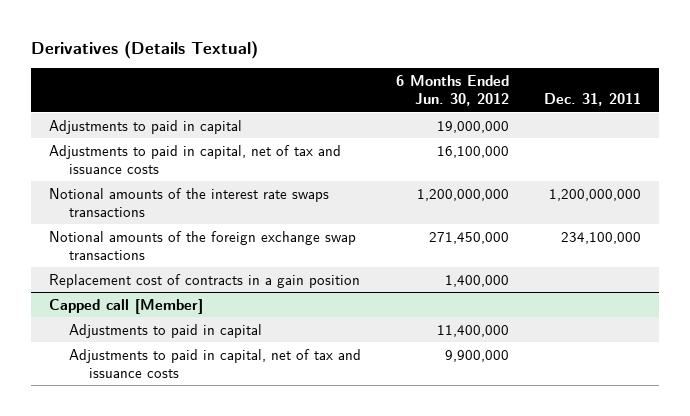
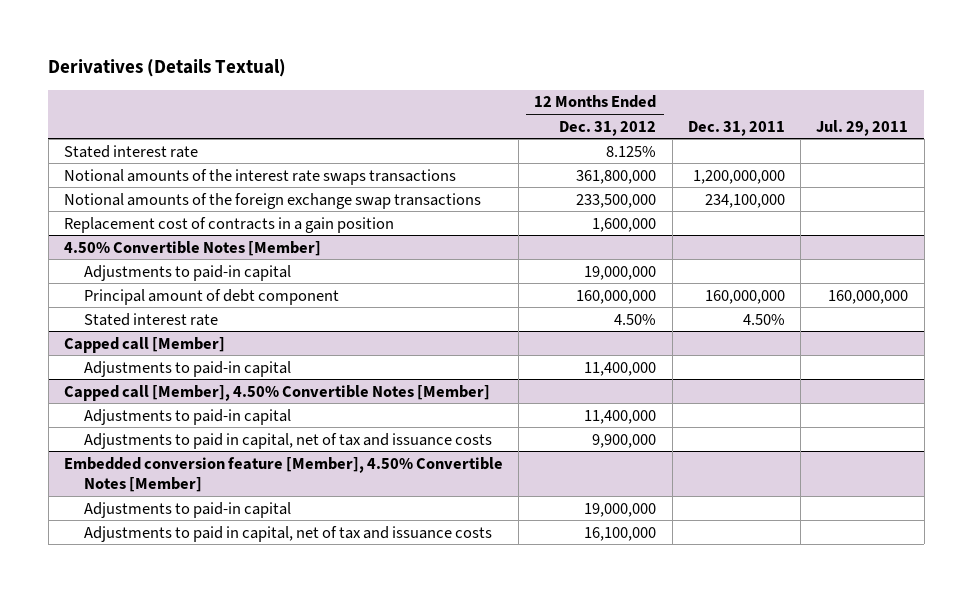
- | 6 Months Ended Jun. 30, 2012 | Dec. 31, 2011
+ | 12 Months Ended Dec. 31, 2012 | Dec. 31, 2011 | Jul. 29, 2011
- Adjustments to paid in capital | 19,000,000 |
- Adjustments to paid in capital, net of tax and issuance costs | 16,100,000 |
+ Stated interest rate | 8.125% | |
+ 4.50% Convertible Notes [Member]
+ Adjustments to paid-in capital | 19,000,000 | |
+ Principal amount of debt component | 160,000,000 | 160,000,000 | 160,000,000
+ Stated interest rate | 4.50% | 4.50% |
@ Capped call [Member]
- Adjustments to paid in capital | 11,400,000 |
- Adjustments to paid in capital, net of tax and issuance costs | 9,900,000 |
+ Adjustments to paid-in capital | 11,400,000 | |
+ Capped call [Member], 4.50% Convertible Notes [Member]
+ Adjustments to paid-in capital | 11,400,000 | |
+ Adjustments to paid in capital, net of tax and issuance costs | 9,900,000 | |
+ Embedded conversion feature [Member], 4.50% Convertible Notes [Member]
+ Adjustments to paid-in capital | 19,000,000 | |
+ Adjustments to paid in capital, net of tax and issuance costs | 16,100,000 | |

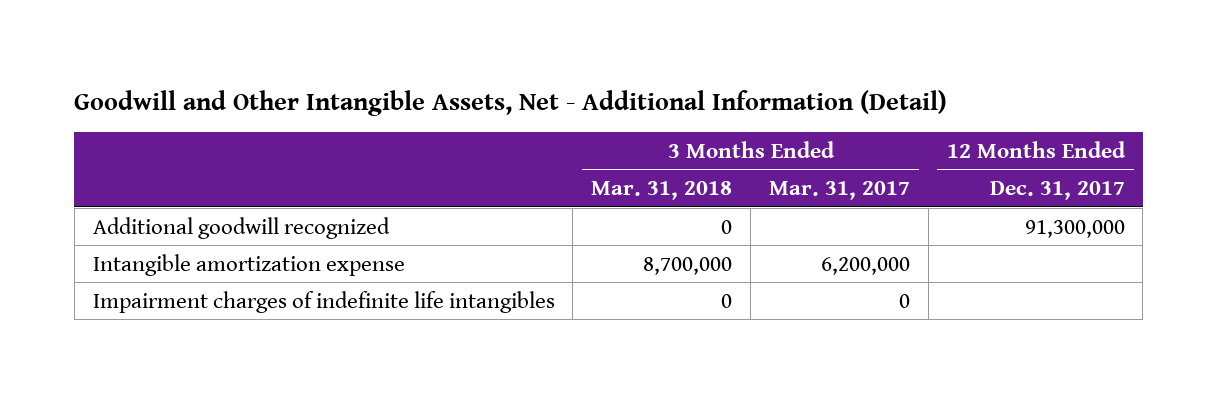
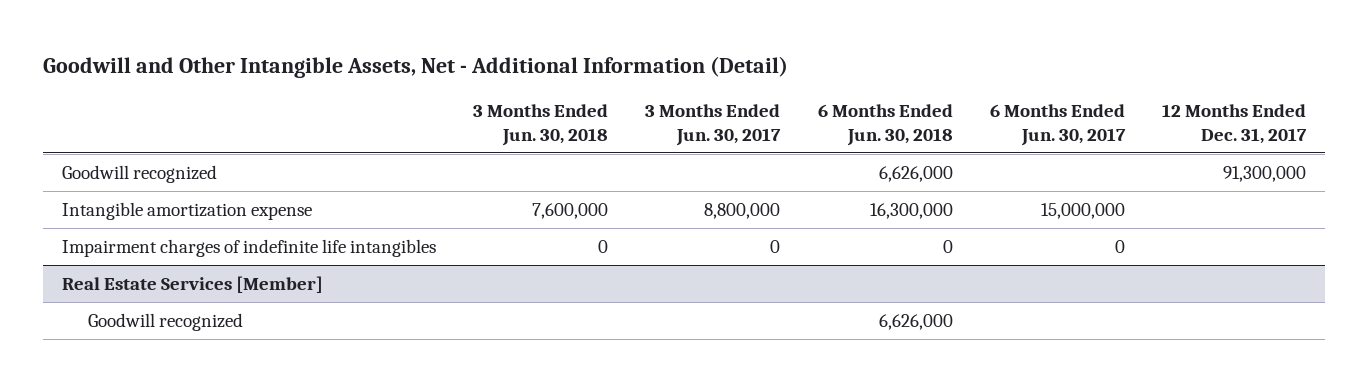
- | 3 Months Ended Mar. 31, 2018 | 3 Months Ended Mar. 31, 2017 | 12 Months Ended Dec. 31, 2017
+ | 3 Months Ended Jun. 30, 2018 | 3 Months Ended Jun. 30, 2017 | 6 Months Ended Jun. 30, 2018 | 6 Months Ended Jun. 30, 2017 | 12 Months Ended Dec. 31, 2017
- Additional goodwill recognized | 0 | | 91,300,000
+ Goodwill recognized | | | 6,626,000 | | 91,300,000
+ Real Estate Services [Member]
+ Goodwill recognized | | | 6,626,000 | |

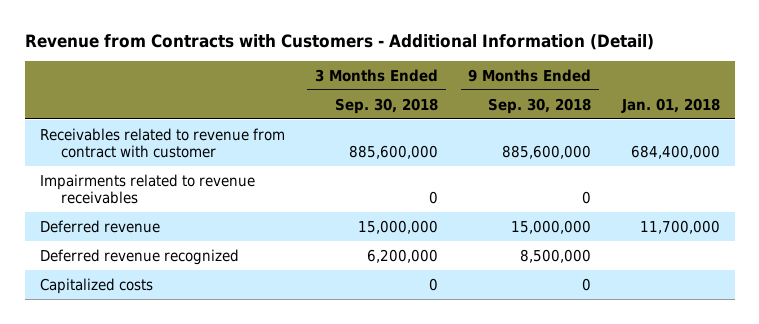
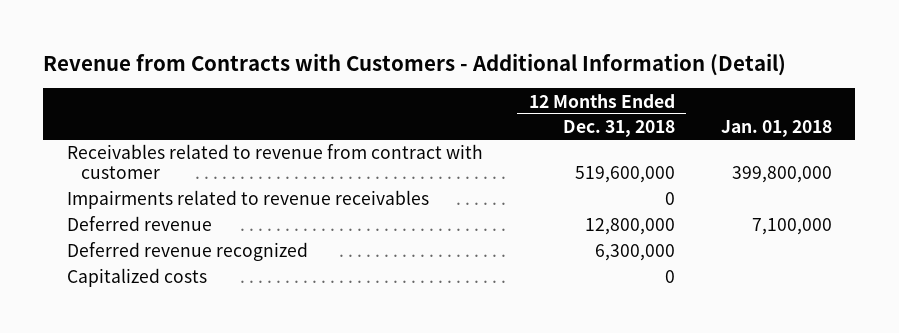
- | 3 Months Ended Sep. 30, 2018 | 9 Months Ended Sep. 30, 2018 | Jan. 01, 2018
+ | 12 Months Ended Dec. 31, 2018 | Jan. 01, 2018
- Receivables related to revenue from contract with customer | 885,600,000 | 885,600,000 | 684,400,000
+ Receivables related to revenue from contract with customer | 519,600,000 | 399,800,000
- Deferred revenue | 15,000,000 | 15,000,000 | 11,700,000
+ Deferred revenue | 12,800,000 | 7,100,000

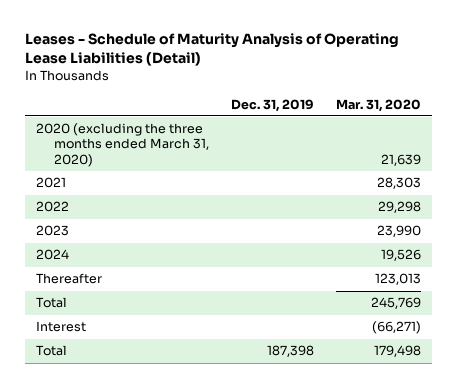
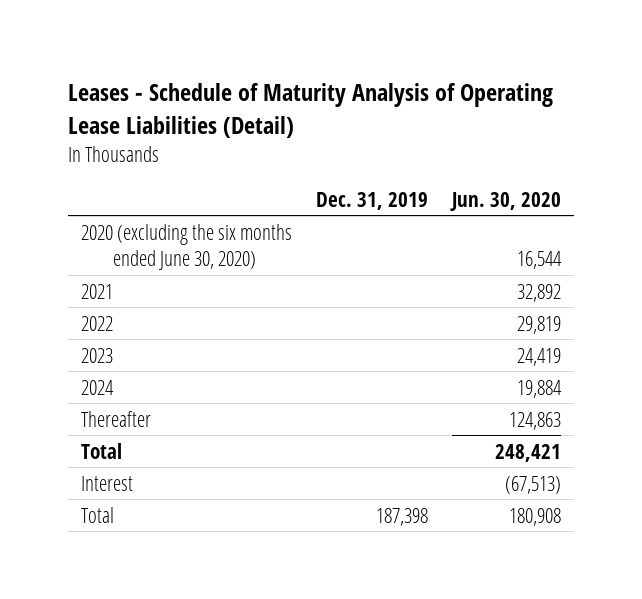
- | Dec. 31, 2019 | Mar. 31, 2020
+ | Dec. 31, 2019 | Jun. 30, 2020
- 2020 (excluding the three months ended March 31, 2020) | | 21,639
+ 2020 (excluding the six months ended June 30, 2020) | | 16,544

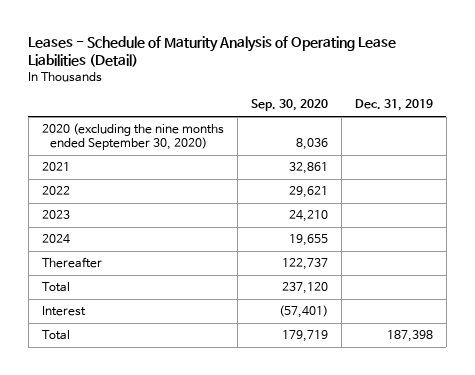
- | Dec. 31, 2019 | Jun. 30, 2020
+ | Sep. 30, 2020 | Dec. 31, 2019
- 2020 (excluding the six months ended June 30, 2020) | | 16,544
+ 2020 (excluding the nine months ended September 30, 2020) | 8,036 |

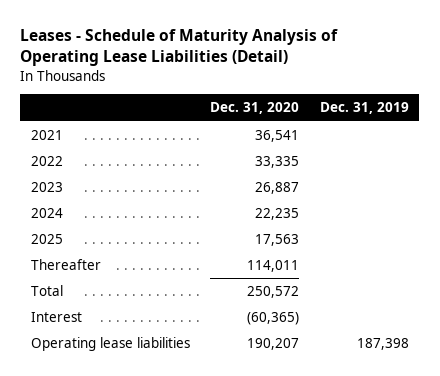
- | Sep. 30, 2020 | Dec. 31, 2019
+ | Dec. 31, 2020 | Dec. 31, 2019
- 2020 (excluding the nine months ended September 30, 2020) | 8,036 |
+ 2025 | 17,563 |
- Total | 179,719 | 187,398
+ Operating lease liabilities | 190,207 | 187,398

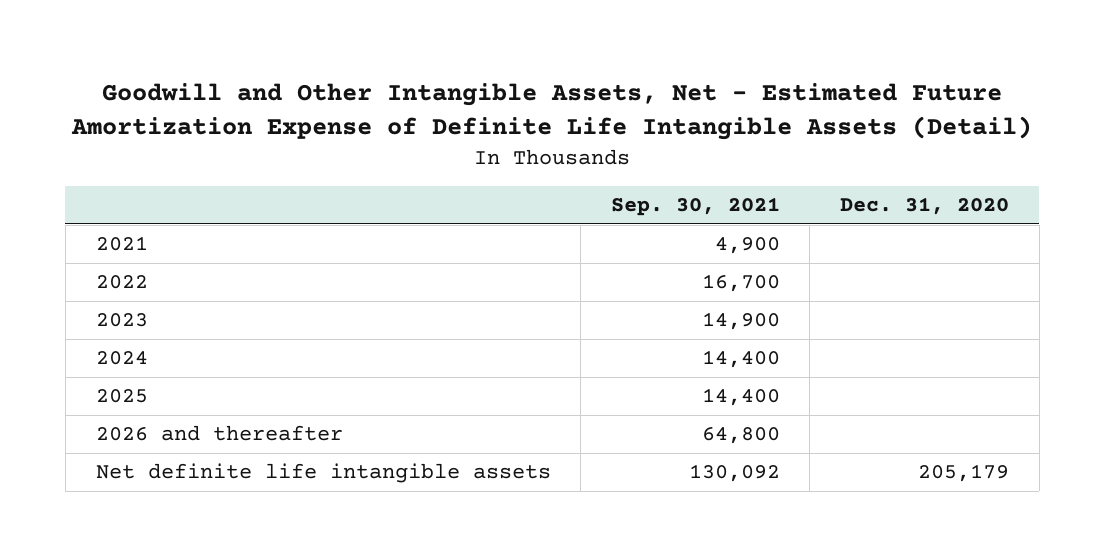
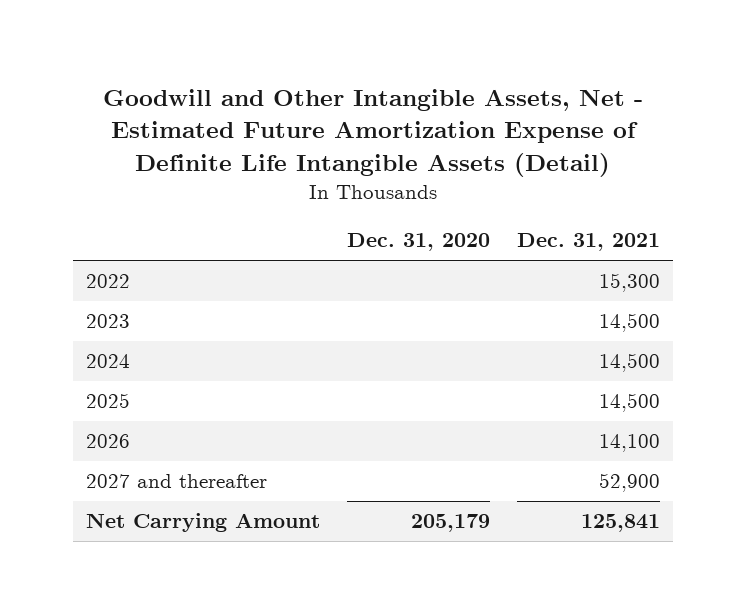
- | Sep. 30, 2021 | Dec. 31, 2020
+ | Dec. 31, 2020 | Dec. 31, 2021
- 2021 | 4,900 |
- 2026 and thereafter | 64,800 |
- Net definite life intangible assets | 130,092 | 205,179
+ 2026 | | 14,100
+ 2027 and thereafter | | 52,900
+ Net Carrying Amount | 205,179 | 125,841

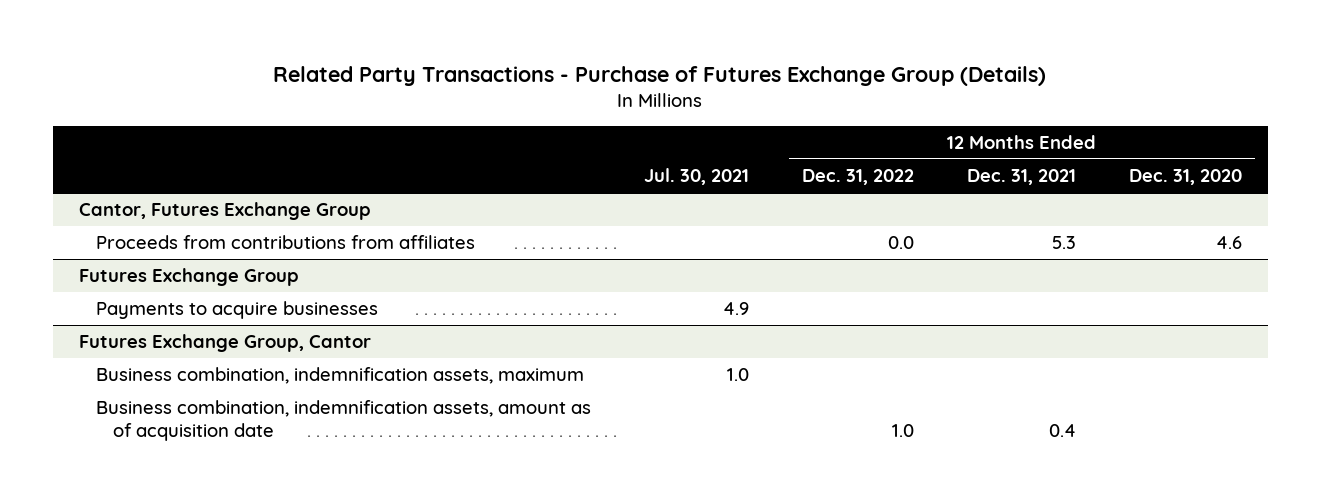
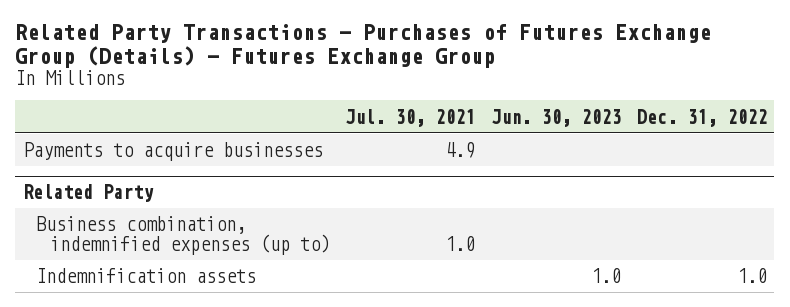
- Related Party Transactions - Purchase of Futures Exchange Group (Details)
+ Related Party Transactions - Purchases of Futures Exchange Group (Details) - Futures Exchange Group
- | Jul. 30, 2021 | 12 Months Ended Dec. 31, 2022 | 12 Months Ended Dec. 31, 2021 | 12 Months Ended Dec. 31, 2020
+ | Jul. 30, 2021 | Jun. 30, 2023 | Dec. 31, 2022
- Cantor, Futures Exchange Group
- Proceeds from contributions from affiliates | | 0.0 | 5.3 | 4.6
- Futures Exchange Group
- Payments to acquire businesses | 4.9 | | |
- Futures Exchange Group, Cantor
- Business combination, indemnification assets, maximum | 1.0 | | |
- Business combination, indemnification assets, amount as of acquisition date | | 1.0 | 0.4 |
+ Payments to acquire businesses | 4.9 | |
+ Related Party
+ Business combination, indemnified expenses (up to) | 1.0 | |
+ Indemnification assets | | 1.0 | 1.0

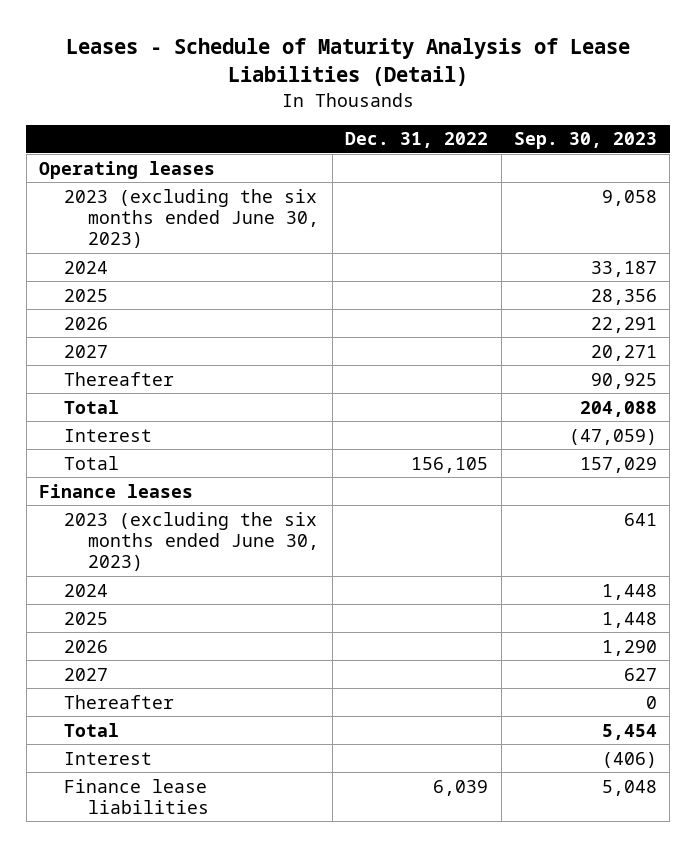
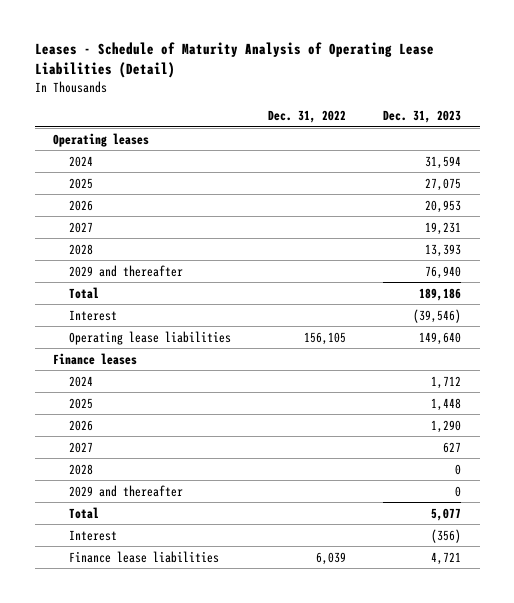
- Leases - Schedule of Maturity Analysis of Lease Liabilities (Detail)
+ Leases - Schedule of Maturity Analysis of Operating Lease Liabilities (Detail)
- | Dec. 31, 2022 | Sep. 30, 2023
+ | Dec. 31, 2022 | Dec. 31, 2023
- 2023 (excluding the six months ended June 30, 2023) | | 9,058
- Thereafter | | 90,925
+ 2028 | | 13,393
+ 2029 and thereafter | | 76,940
- Total | 156,105 | 157,029
+ Operating lease liabilities | 156,105 | 149,640
- 2023 (excluding the six months ended June 30, 2023) | | 641
- Thereafter | | 0
+ 2028 | | 0
+ 2029 and thereafter | | 0

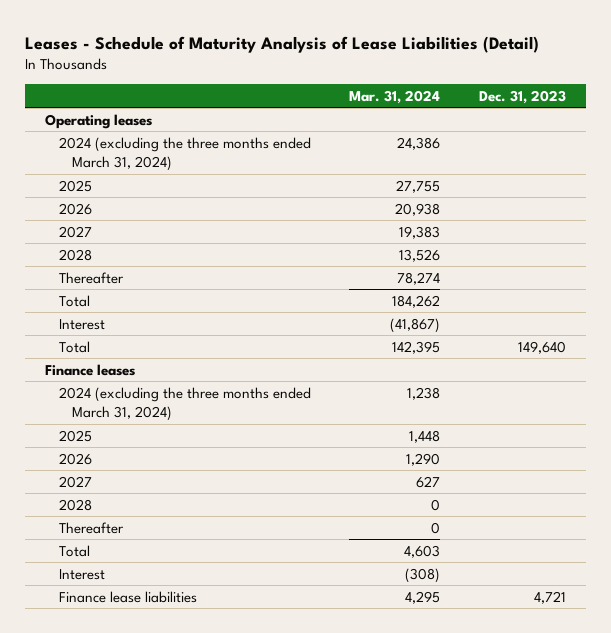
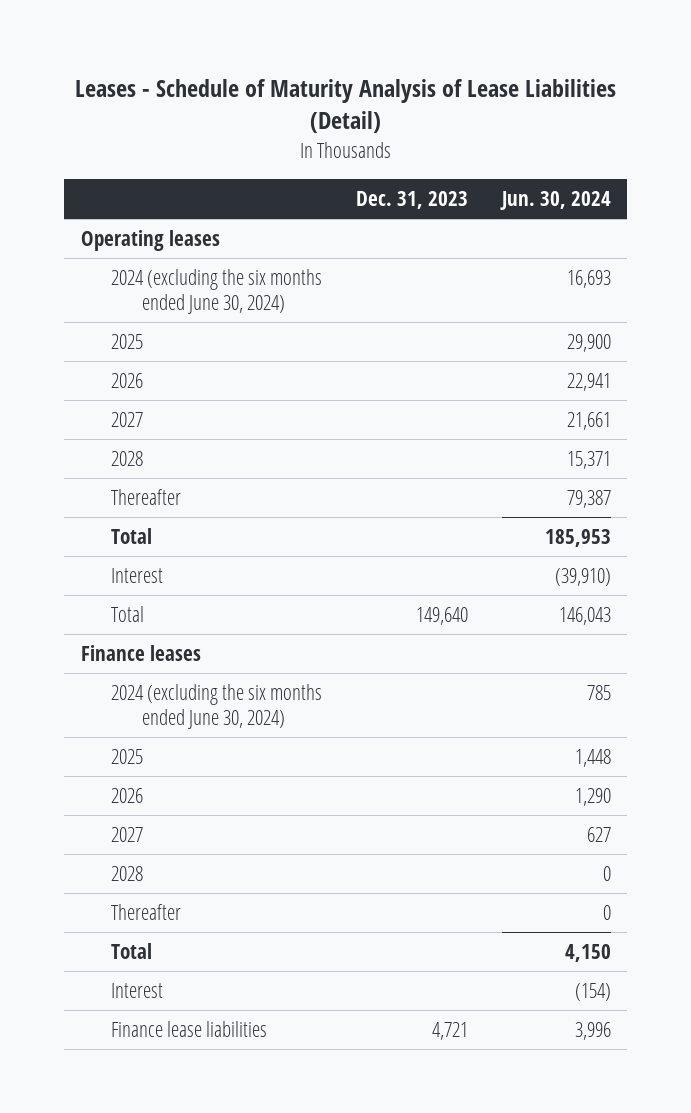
- | Mar. 31, 2024 | Dec. 31, 2023
+ | Dec. 31, 2023 | Jun. 30, 2024
- 2024 (excluding the three months ended March 31, 2024) | 24,386 |
+ 2024 (excluding the six months ended June 30, 2024) | | 16,693
- 2024 (excluding the three months ended March 31, 2024) | 1,238 |
+ 2024 (excluding the six months ended June 30, 2024) | | 785

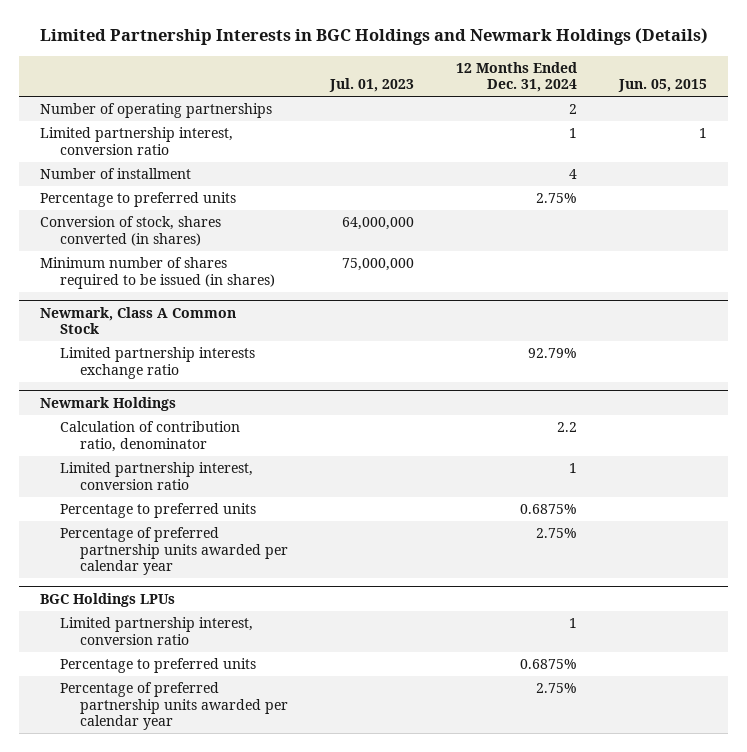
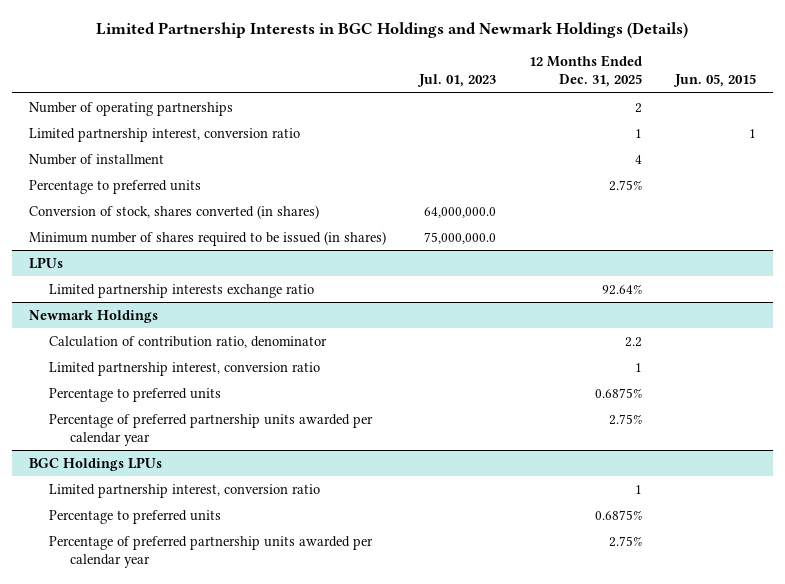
- | Jul. 01, 2023 | 12 Months Ended Dec. 31, 2024 | Jun. 05, 2015
+ | Jul. 01, 2023 | 12 Months Ended Dec. 31, 2025 | Jun. 05, 2015
- Conversion of stock, shares converted (in shares) | 64,000,000 | |
- Minimum number of shares required to be issued (in shares) | 75,000,000 | |
- Newmark, Class A Common Stock
- Limited partnership interests exchange ratio | | 92.79% |
+ Conversion of stock, shares converted (in shares) | 64,000,000.0 | |
+ Minimum number of shares required to be issued (in shares) | 75,000,000.0 | |
+ LPUs
+ Limited partnership interests exchange ratio | | 92.64% |

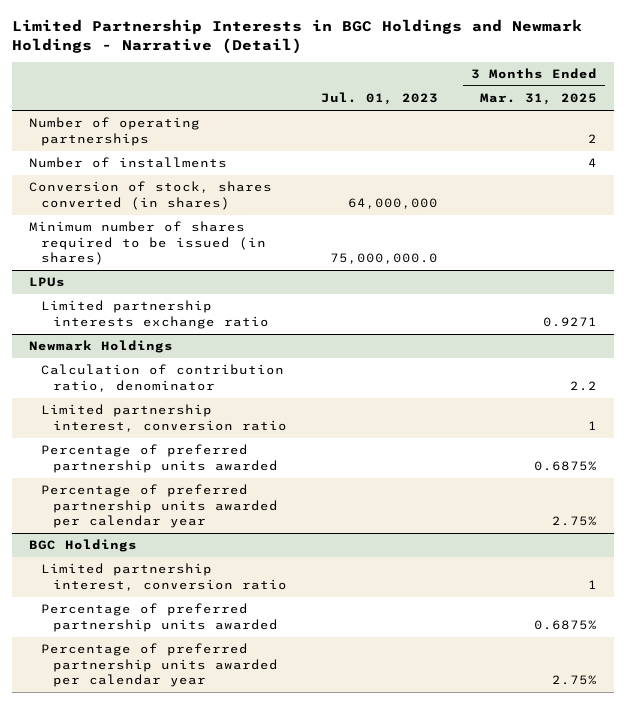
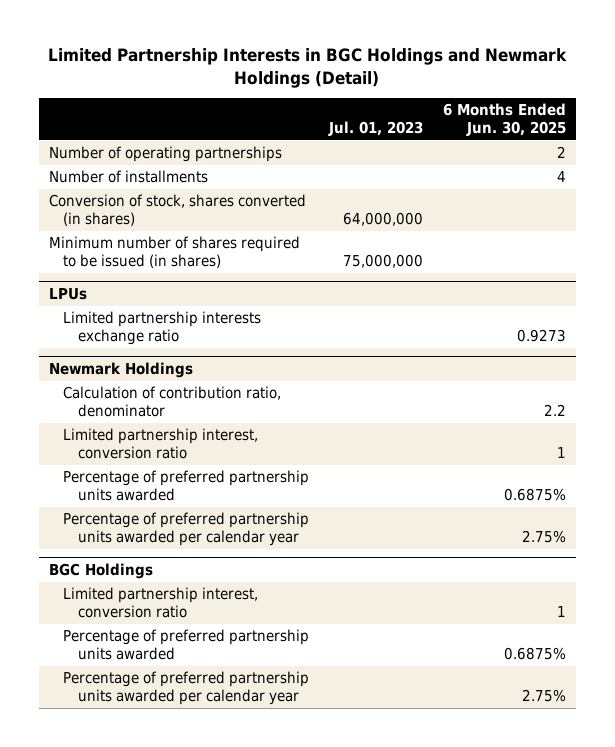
- Limited Partnership Interests in BGC Holdings and Newmark Holdings - Narrative (Detail)
+ Limited Partnership Interests in BGC Holdings and Newmark Holdings (Detail)
- | Jul. 01, 2023 | 3 Months Ended Mar. 31, 2025
+ | Jul. 01, 2023 | 6 Months Ended Jun. 30, 2025
- Minimum number of shares required to be issued (in shares) | 75,000,000.0 |
+ Minimum number of shares required to be issued (in shares) | 75,000,000 |

